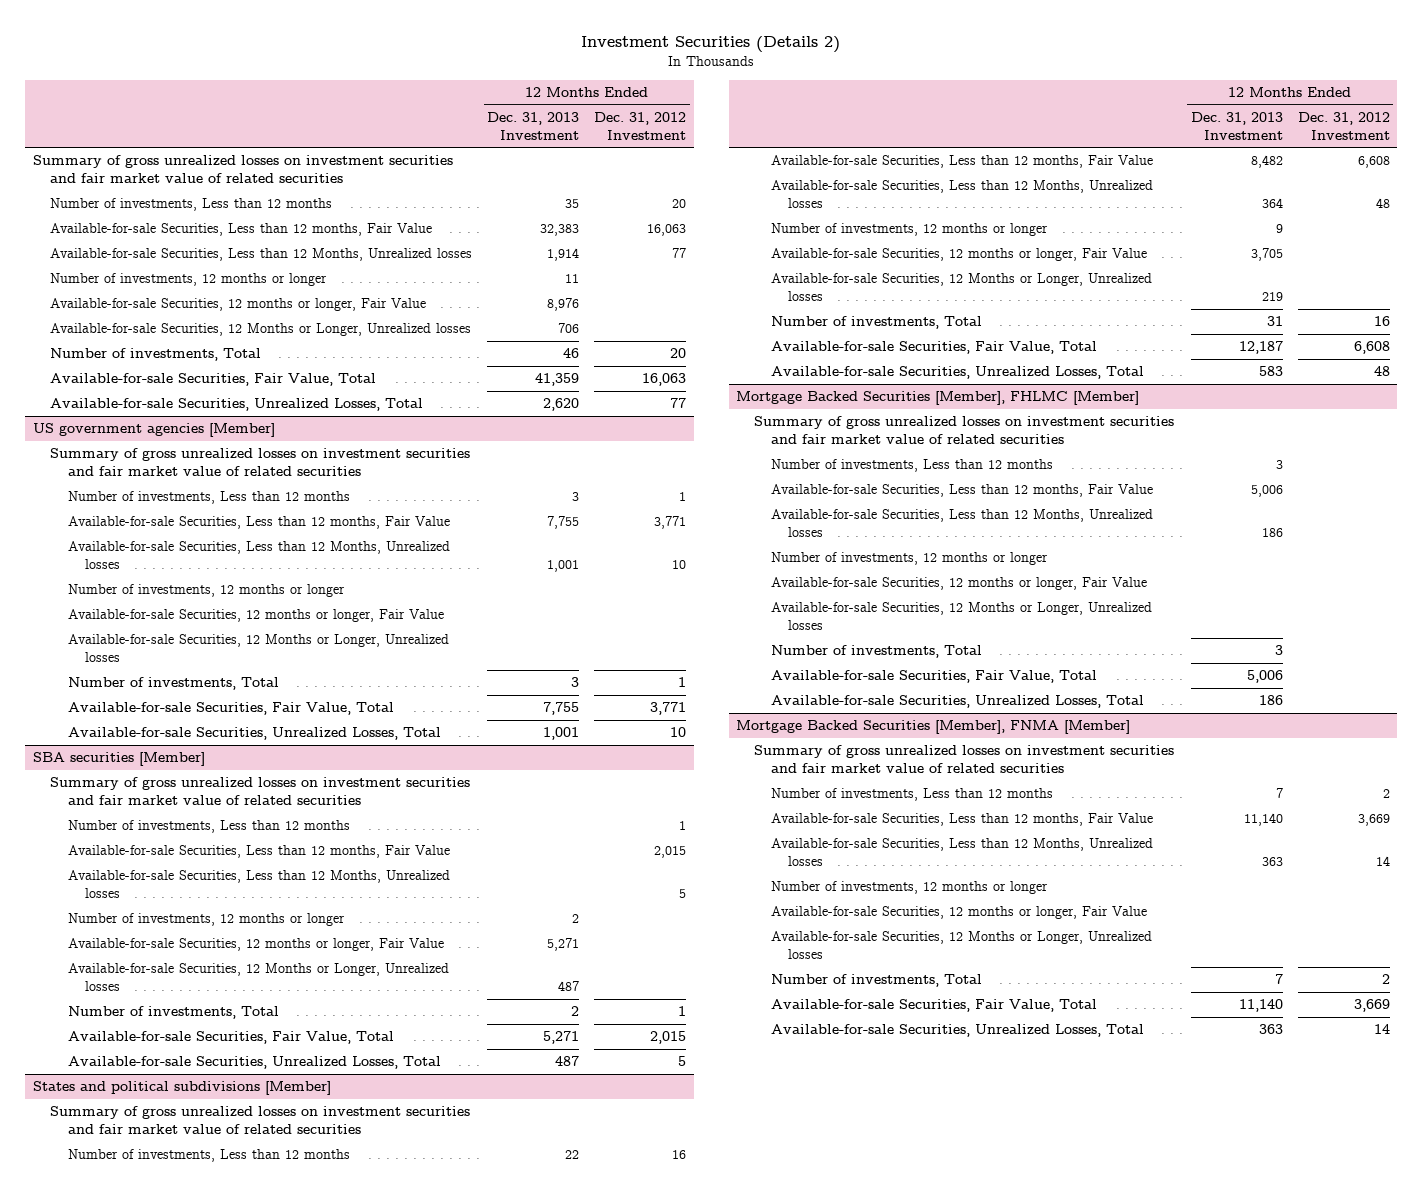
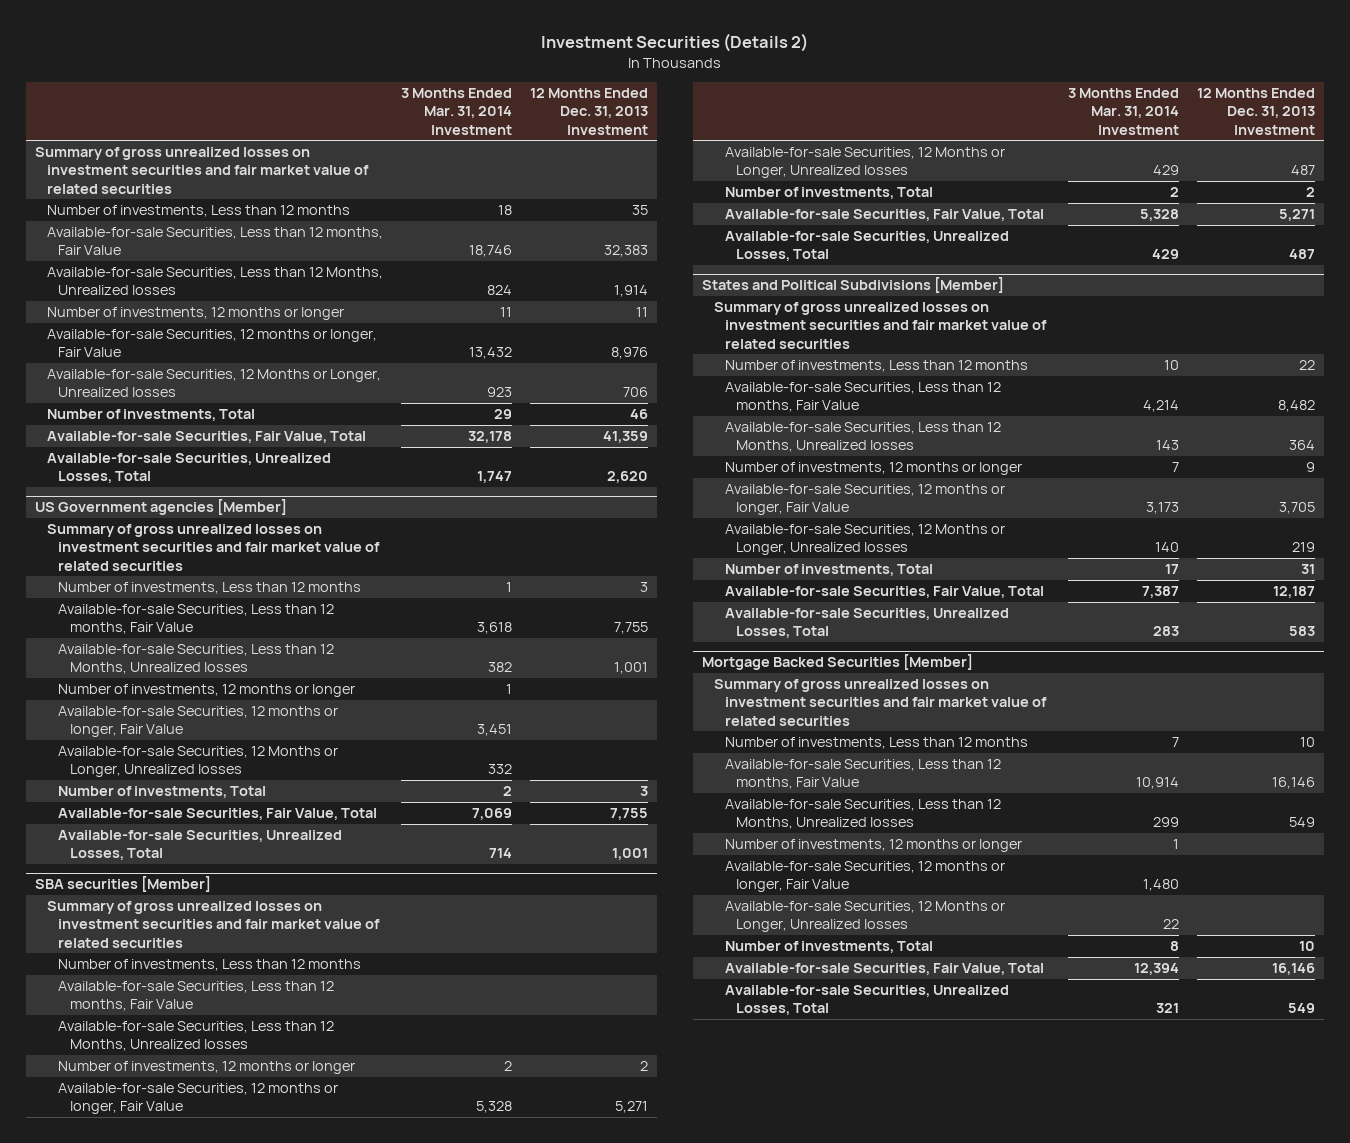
- | 12 Months Ended Dec. 31, 2013 Investment | 12 Months Ended Dec. 31, 2012 Investment
+ | 3 Months Ended Mar. 31, 2014 Investment | 12 Months Ended Dec. 31, 2013 Investment
- US government agencies [Member]
+ US Government agencies [Member]
- States and political subdivisions [Member]
+ States and Political Subdivisions [Member]
- Mortgage Backed Securities [Member], FHLMC [Member]
- Summary of gross unrealized losses on investment securities and fair market value of related securities
- Number of investments, Less than 12 months | 3 |
- Available-for-sale Securities, Less than 12 months, Fair Value | 5,006 |
- Available-for-sale Securities, Less than 12 Months, Unrealized losses | 186 |
- Number of investments, 12 months or longer
- Available-for-sale Securities, 12 months or longer, Fair Value
- Available-for-sale Securities, 12 Months or Longer, Unrealized losses
- Number of investments, Total | 3 |
- Available-for-sale Securities, Fair Value, Total | 5,006 |
- Available-for-sale Securities, Unrealized Losses, Total | 186 |
- Mortgage Backed Securities [Member], FNMA [Member]
+ Mortgage Backed Securities [Member]
- Number of investments, Less than 12 months | 7 | 2
- Available-for-sale Securities, Less than 12 months, Fair Value | 11,140 | 3,669
- Available-for-sale Securities, Less than 12 Months, Unrealized losses | 363 | 14
+ Number of investments, Less than 12 months | 7 | 10
+ Available-for-sale Securities, Less than 12 months, Fair Value | 10,914 | 16,146
+ Available-for-sale Securities, Less than 12 Months, Unrealized losses | 299 | 549
- Number of investments, Total | 7 | 2
- Available-for-sale Securities, Fair Value, Total | 11,140 | 3,669
- Available-for-sale Securities, Unrealized Losses, Total | 363 | 14
+ Number of investments, Total | 8 | 10
+ Available-for-sale Securities, Fair Value, Total | 12,394 | 16,146
+ Available-for-sale Securities, Unrealized Losses, Total | 321 | 549

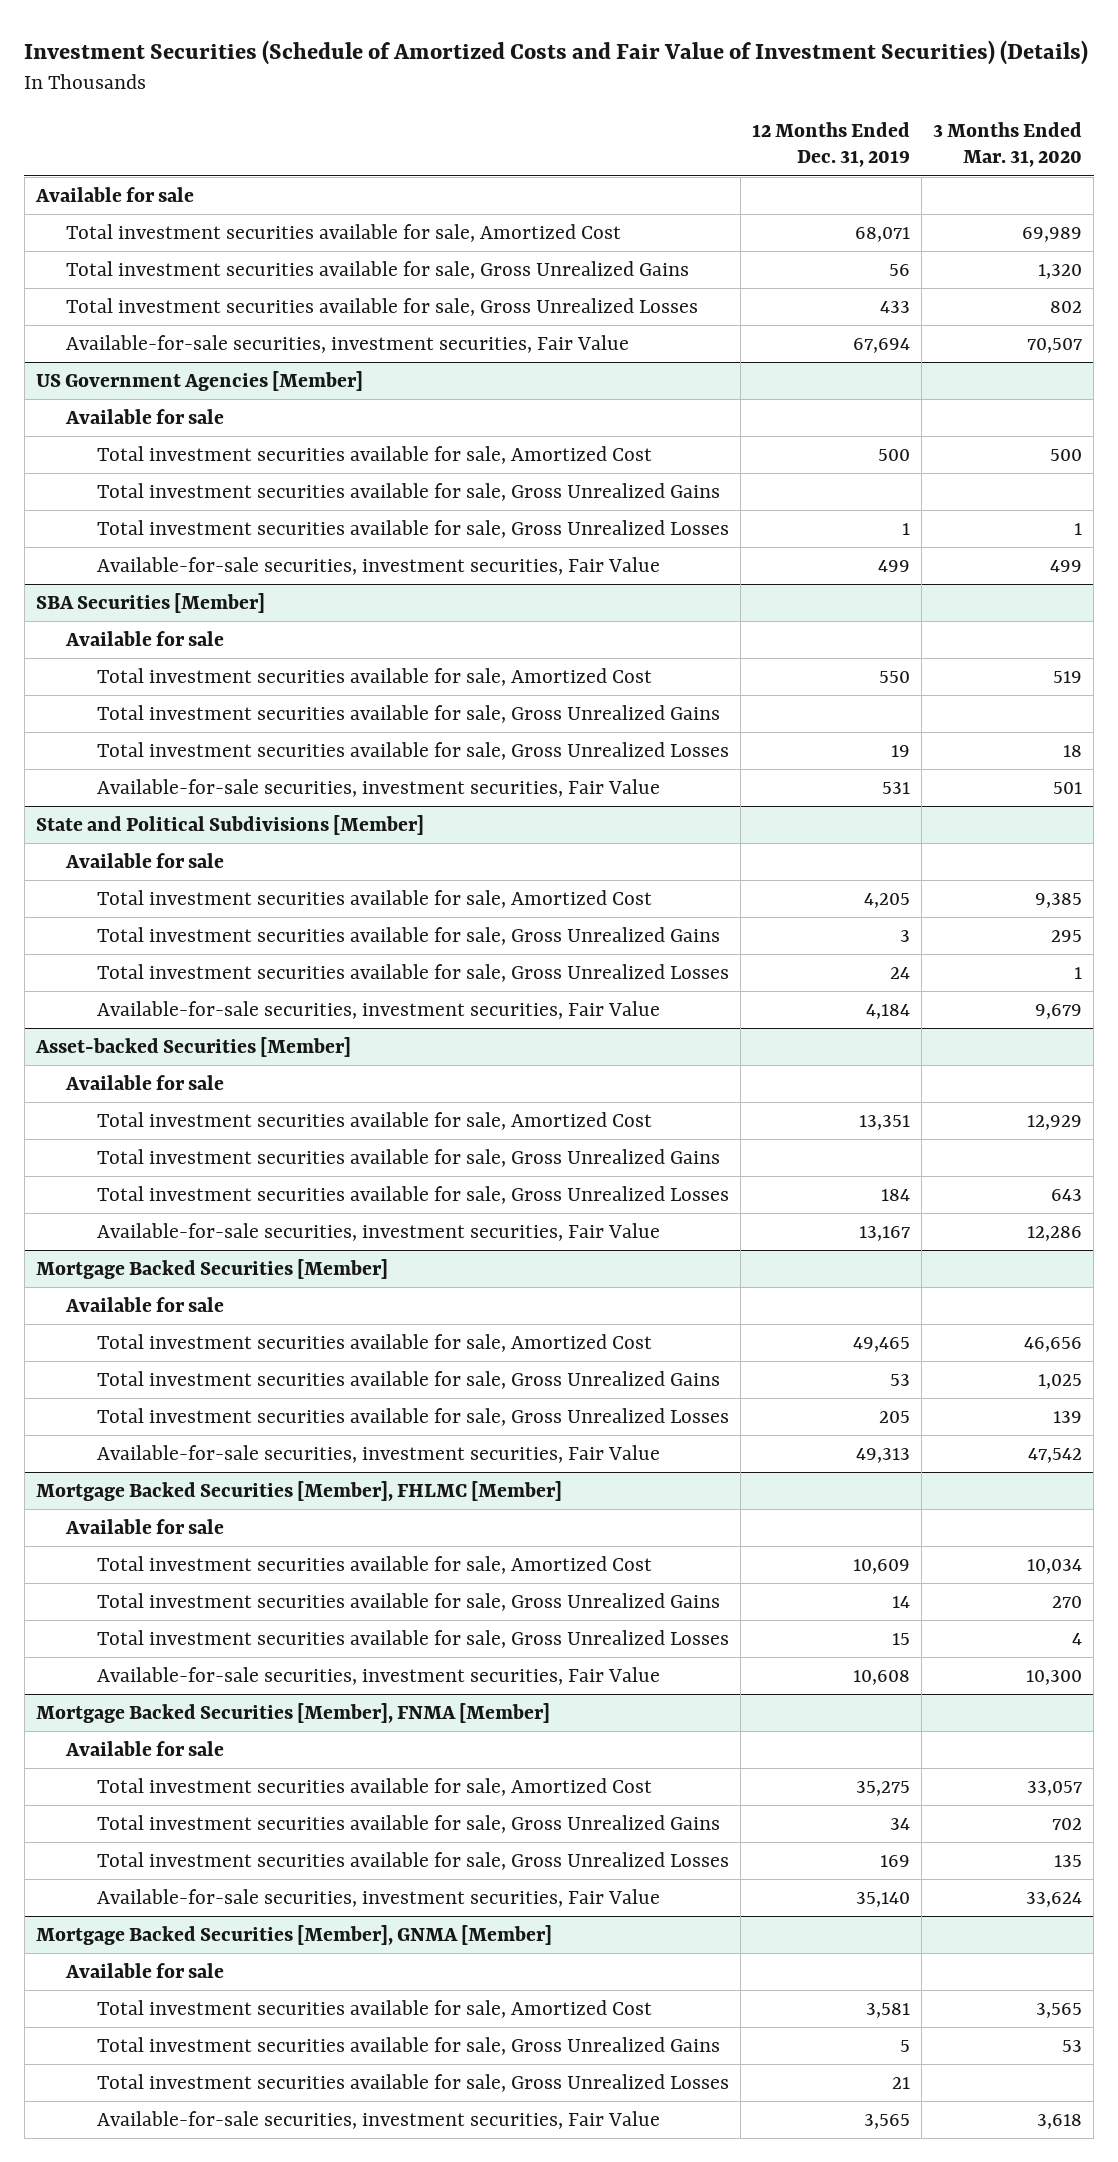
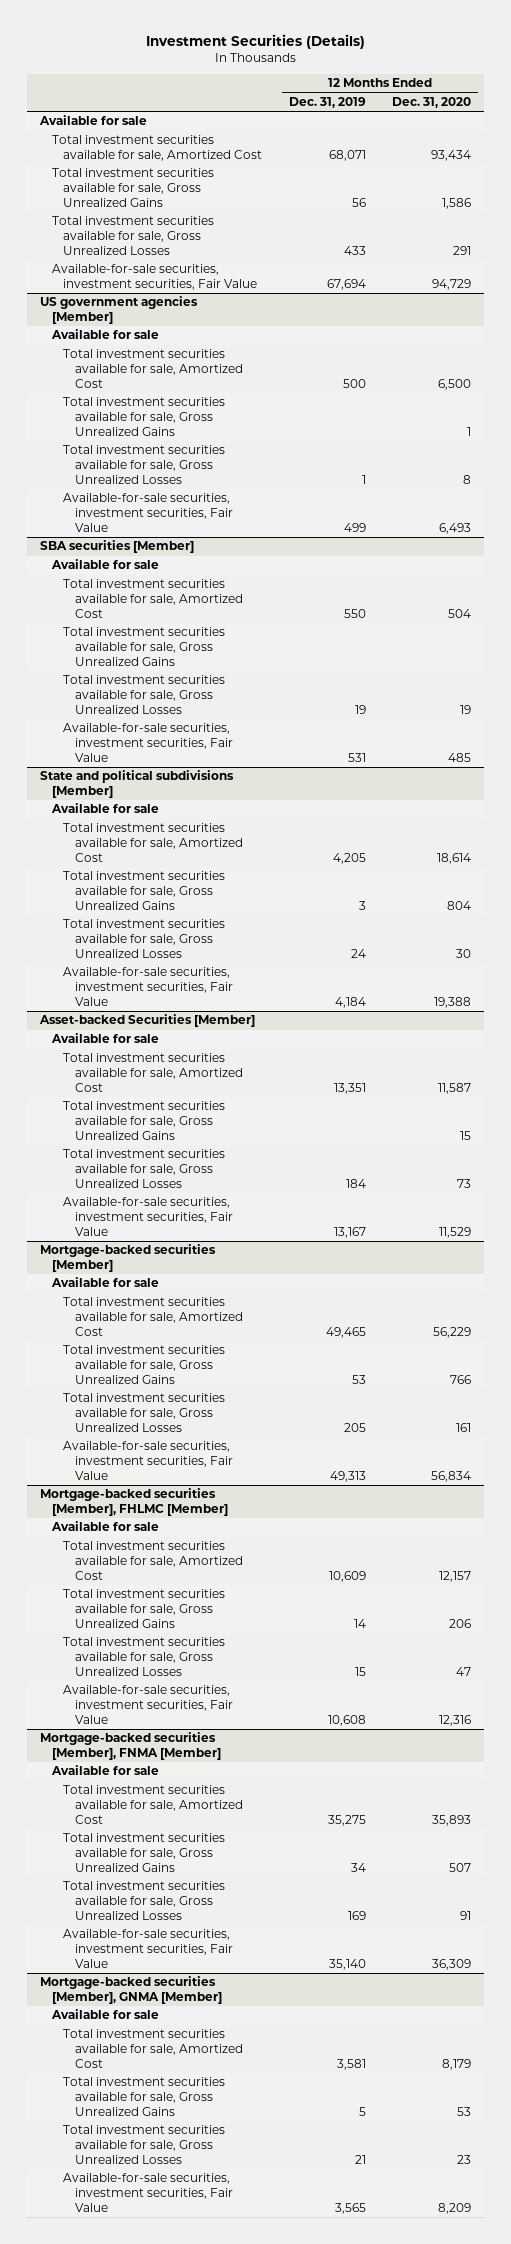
- Investment Securities (Schedule of Amortized Costs and Fair Value of Investment Securities) (Details)
+ Investment Securities (Details)
- | 12 Months Ended Dec. 31, 2019 | 3 Months Ended Mar. 31, 2020
+ | 12 Months Ended Dec. 31, 2019 | 12 Months Ended Dec. 31, 2020
- US Government Agencies [Member]
+ US government agencies [Member]
- SBA Securities [Member]
+ SBA securities [Member]
- State and Political Subdivisions [Member]
+ State and political subdivisions [Member]
- Mortgage Backed Securities [Member]
+ Mortgage-backed securities [Member]
- Mortgage Backed Securities [Member], FHLMC [Member]
+ Mortgage-backed securities [Member], FHLMC [Member]
- Mortgage Backed Securities [Member], FNMA [Member]
+ Mortgage-backed securities [Member], FNMA [Member]
- Mortgage Backed Securities [Member], GNMA [Member]
+ Mortgage-backed securities [Member], GNMA [Member]

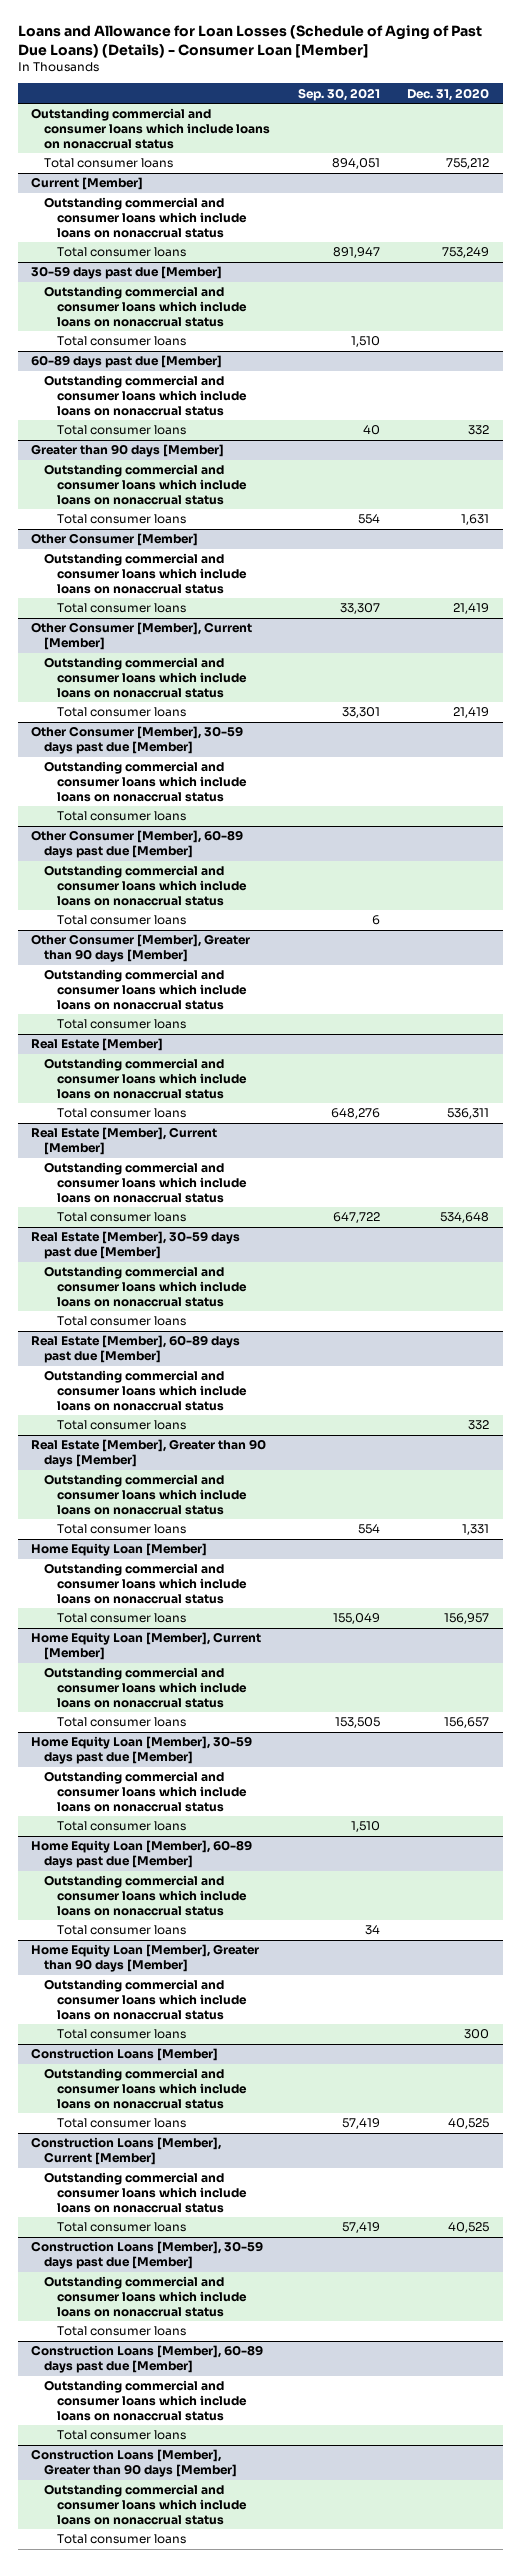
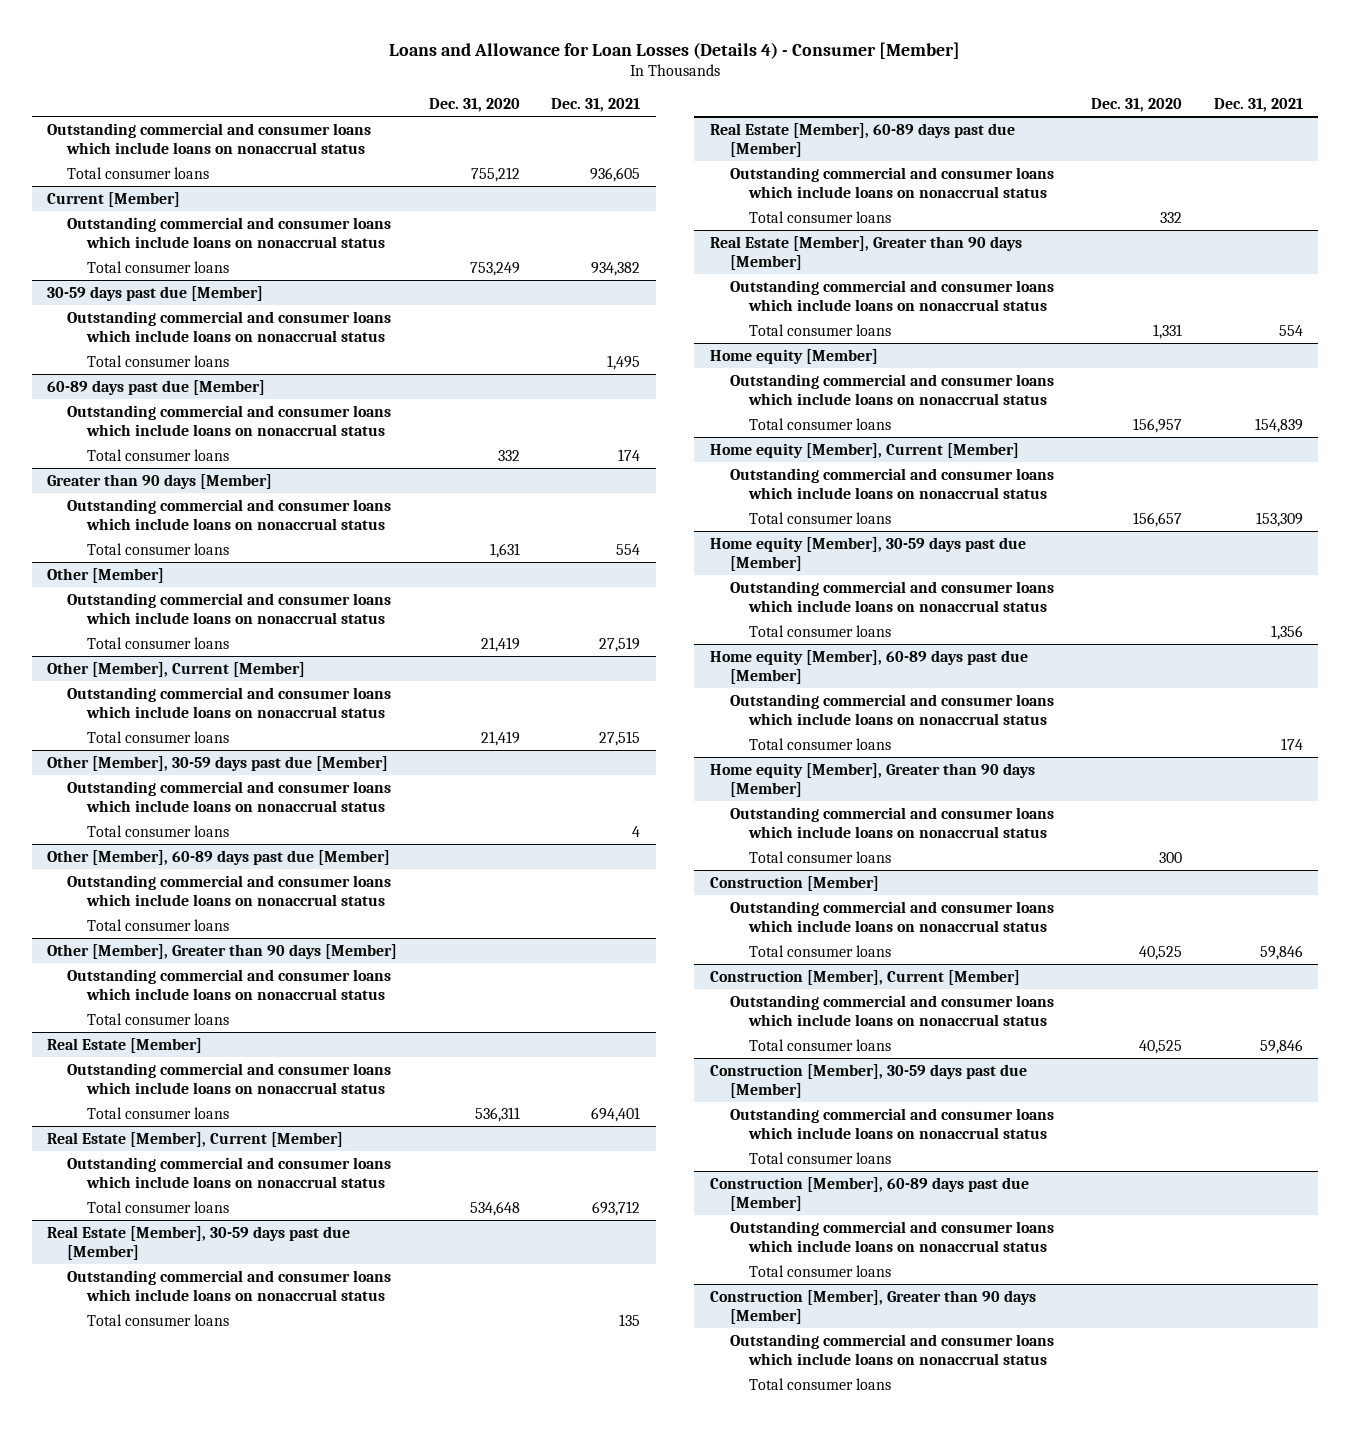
- Loans and Allowance for Loan Losses (Schedule of Aging of Past Due Loans) (Details) - Consumer Loan [Member]
+ Loans and Allowance for Loan Losses (Details 4) - Consumer [Member]
- | Sep. 30, 2021 | Dec. 31, 2020
+ | Dec. 31, 2020 | Dec. 31, 2021
- Other Consumer [Member]
+ Other [Member]
- Other Consumer [Member], Current [Member]
+ Other [Member], Current [Member]
- Other Consumer [Member], 30-59 days past due [Member]
+ Other [Member], 30-59 days past due [Member]
- Other Consumer [Member], 60-89 days past due [Member]
+ Other [Member], 60-89 days past due [Member]
- Other Consumer [Member], Greater than 90 days [Member]
+ Other [Member], Greater than 90 days [Member]
- Home Equity Loan [Member]
+ Home equity [Member]
- Home Equity Loan [Member], Current [Member]
+ Home equity [Member], Current [Member]
- Home Equity Loan [Member], 30-59 days past due [Member]
+ Home equity [Member], 30-59 days past due [Member]
- Home Equity Loan [Member], 60-89 days past due [Member]
+ Home equity [Member], 60-89 days past due [Member]
- Home Equity Loan [Member], Greater than 90 days [Member]
+ Home equity [Member], Greater than 90 days [Member]
- Construction Loans [Member]
+ Construction [Member]
- Construction Loans [Member], Current [Member]
+ Construction [Member], Current [Member]
- Construction Loans [Member], 30-59 days past due [Member]
+ Construction [Member], 30-59 days past due [Member]
- Construction Loans [Member], 60-89 days past due [Member]
+ Construction [Member], 60-89 days past due [Member]
- Construction Loans [Member], Greater than 90 days [Member]
+ Construction [Member], Greater than 90 days [Member]

